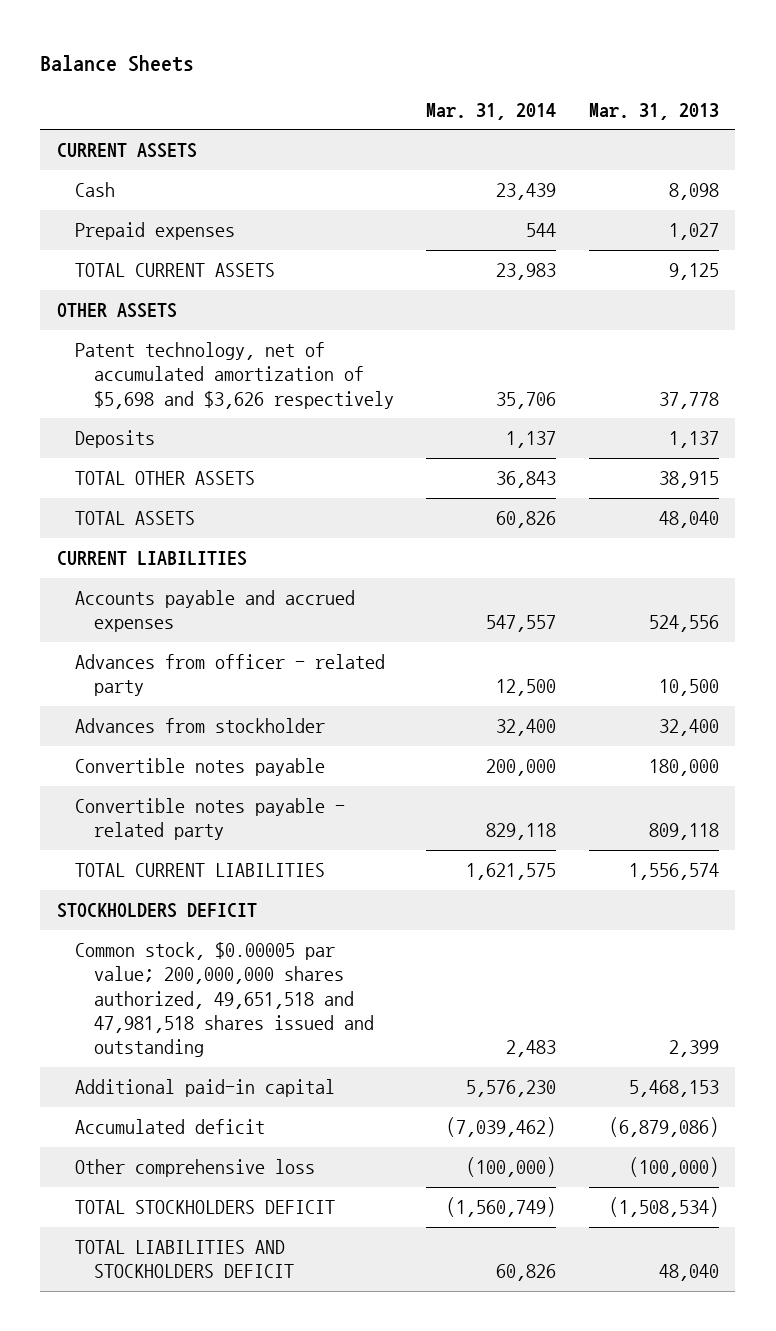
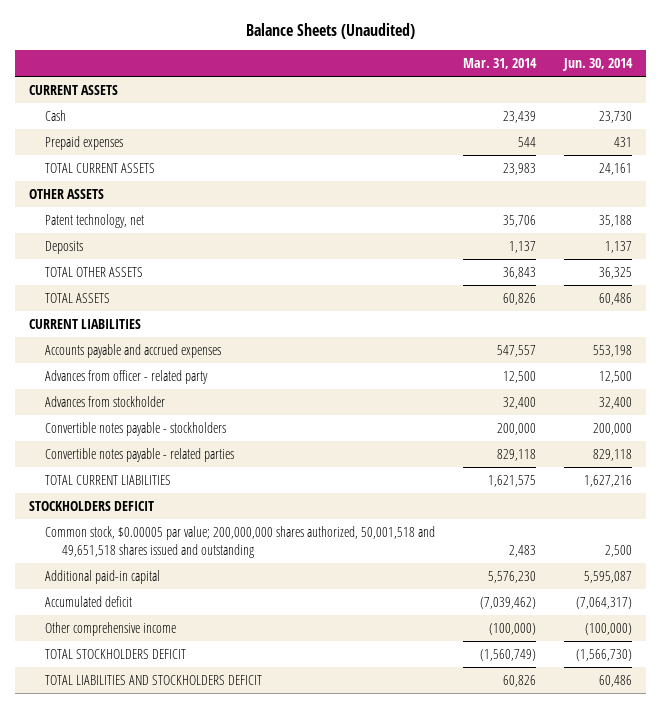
- Balance Sheets
+ Balance Sheets (Unaudited)
- | Mar. 31, 2014 | Mar. 31, 2013
+ | Mar. 31, 2014 | Jun. 30, 2014
- Patent technology, net of accumulated amortization of $5,698 and $3,626 respectively | 35,706 | 37,778
+ Patent technology, net | 35,706 | 35,188
- Convertible notes payable | 200,000 | 180,000
- Convertible notes payable - related party | 829,118 | 809,118
+ Convertible notes payable - stockholders | 200,000 | 200,000
+ Convertible notes payable - related parties | 829,118 | 829,118
- Common stock, $0.00005 par value; 200,000,000 shares authorized, 49,651,518 and 47,981,518 shares issued and outstanding | 2,483 | 2,399
+ Common stock, $0.00005 par value; 200,000,000 shares authorized, 50,001,518 and 49,651,518 shares issued and outstanding | 2,483 | 2,500
- Other comprehensive loss | (100,000) | (100,000)
+ Other comprehensive income | (100,000) | (100,000)

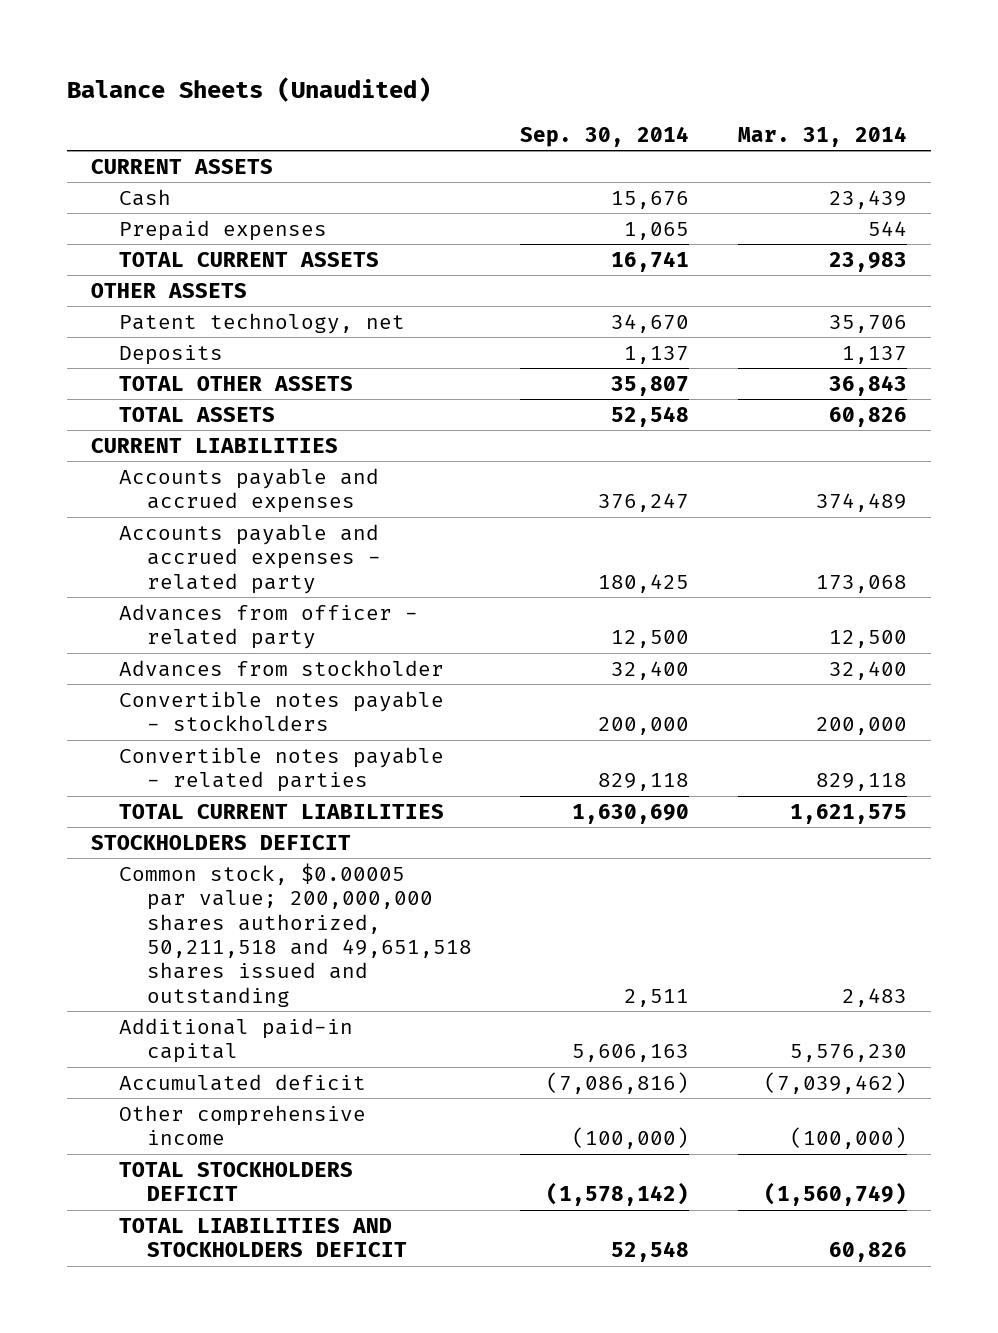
- | Mar. 31, 2014 | Jun. 30, 2014
+ | Sep. 30, 2014 | Mar. 31, 2014
- Accounts payable and accrued expenses | 547,557 | 553,198
+ Accounts payable and accrued expenses | 376,247 | 374,489
+ Accounts payable and accrued expenses - related party | 180,425 | 173,068
- Common stock, $0.00005 par value; 200,000,000 shares authorized, 50,001,518 and 49,651,518 shares issued and outstanding | 2,483 | 2,500
+ Common stock, $0.00005 par value; 200,000,000 shares authorized, 50,211,518 and 49,651,518 shares issued and outstanding | 2,511 | 2,483

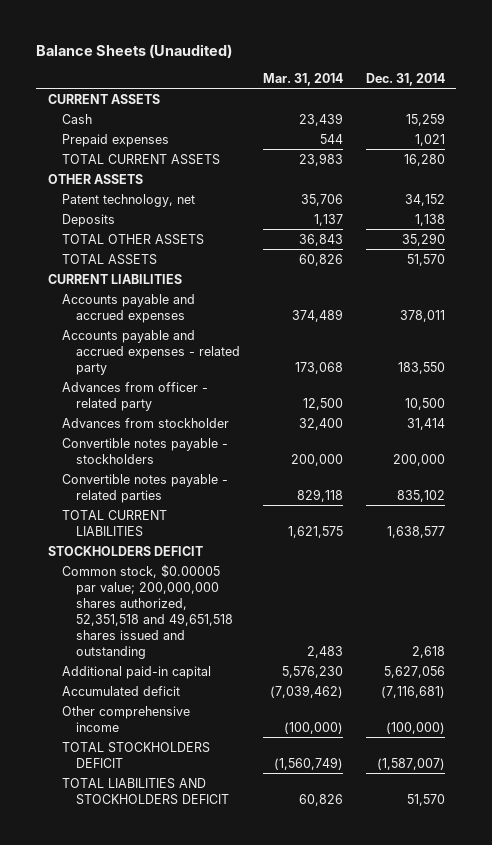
- | Sep. 30, 2014 | Mar. 31, 2014
+ | Mar. 31, 2014 | Dec. 31, 2014
- Common stock, $0.00005 par value; 200,000,000 shares authorized, 50,211,518 and 49,651,518 shares issued and outstanding | 2,511 | 2,483
+ Common stock, $0.00005 par value; 200,000,000 shares authorized, 52,351,518 and 49,651,518 shares issued and outstanding | 2,483 | 2,618

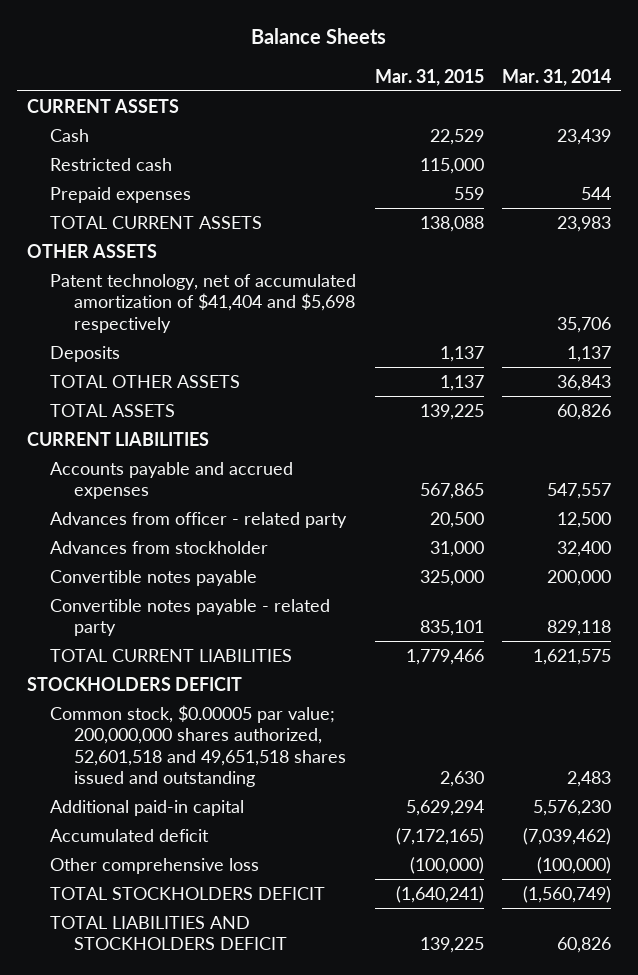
- Balance Sheets (Unaudited)
+ Balance Sheets
- | Mar. 31, 2014 | Dec. 31, 2014
+ | Mar. 31, 2015 | Mar. 31, 2014
+ Restricted cash | 115,000 |
- Patent technology, net | 35,706 | 34,152
+ Patent technology, net of accumulated amortization of $41,404 and $5,698 respectively | | 35,706
- Accounts payable and accrued expenses | 374,489 | 378,011
- Accounts payable and accrued expenses - related party | 173,068 | 183,550
+ Accounts payable and accrued expenses | 567,865 | 547,557
- Convertible notes payable - stockholders | 200,000 | 200,000
- Convertible notes payable - related parties | 829,118 | 835,102
+ Convertible notes payable | 325,000 | 200,000
+ Convertible notes payable - related party | 835,101 | 829,118
- Common stock, $0.00005 par value; 200,000,000 shares authorized, 52,351,518 and 49,651,518 shares issued and outstanding | 2,483 | 2,618
+ Common stock, $0.00005 par value; 200,000,000 shares authorized, 52,601,518 and 49,651,518 shares issued and outstanding | 2,630 | 2,483
- Other comprehensive income | (100,000) | (100,000)
+ Other comprehensive loss | (100,000) | (100,000)

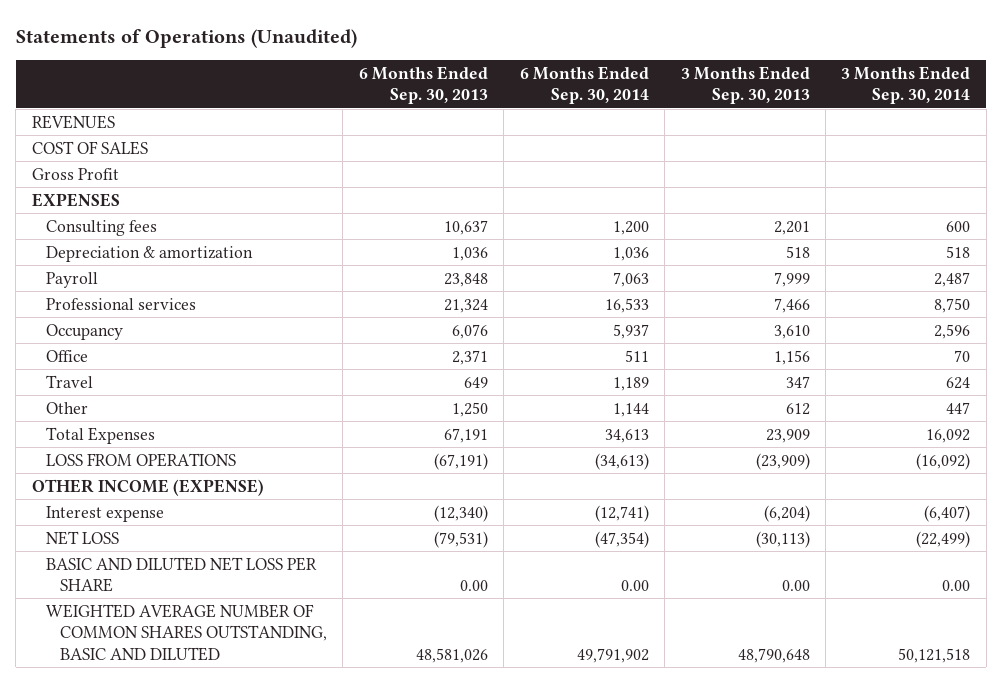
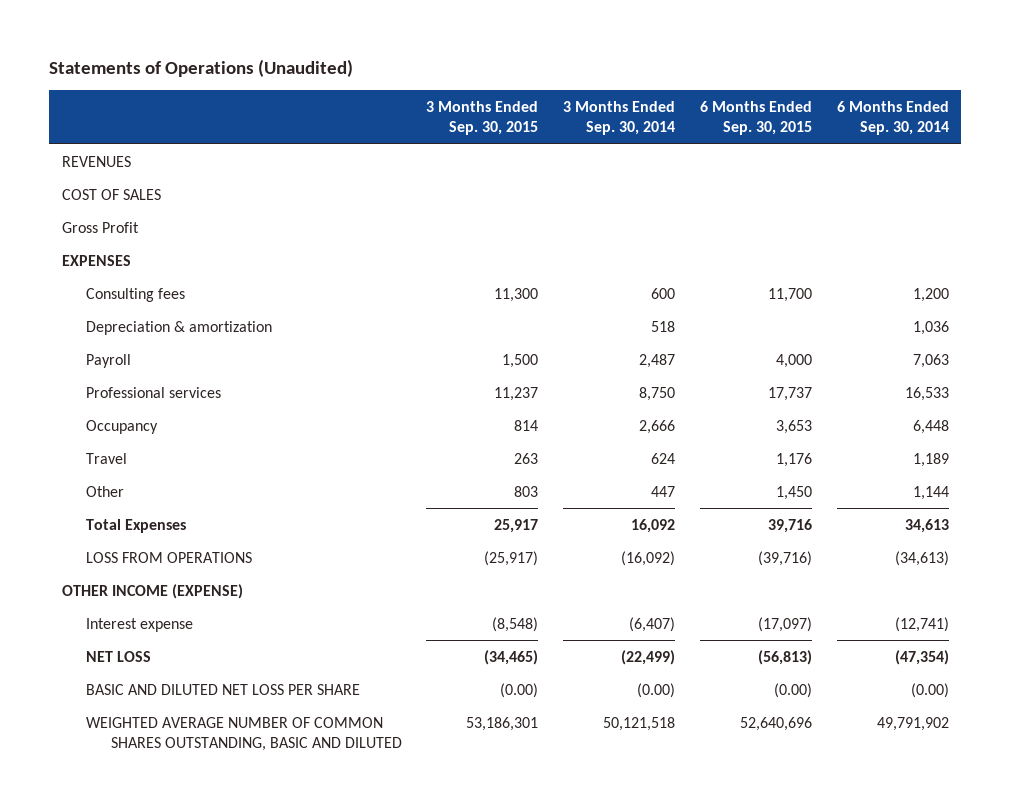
- | 6 Months Ended Sep. 30, 2013 | 6 Months Ended Sep. 30, 2014 | 3 Months Ended Sep. 30, 2013 | 3 Months Ended Sep. 30, 2014
+ | 3 Months Ended Sep. 30, 2015 | 3 Months Ended Sep. 30, 2014 | 6 Months Ended Sep. 30, 2015 | 6 Months Ended Sep. 30, 2014
- Occupancy | 6,076 | 5,937 | 3,610 | 2,596
- Office | 2,371 | 511 | 1,156 | 70
+ Occupancy | 814 | 2,666 | 3,653 | 6,448
- BASIC AND DILUTED NET LOSS PER SHARE | 0.00 | 0.00 | 0.00 | 0.00
+ BASIC AND DILUTED NET LOSS PER SHARE | (0.00) | (0.00) | (0.00) | (0.00)

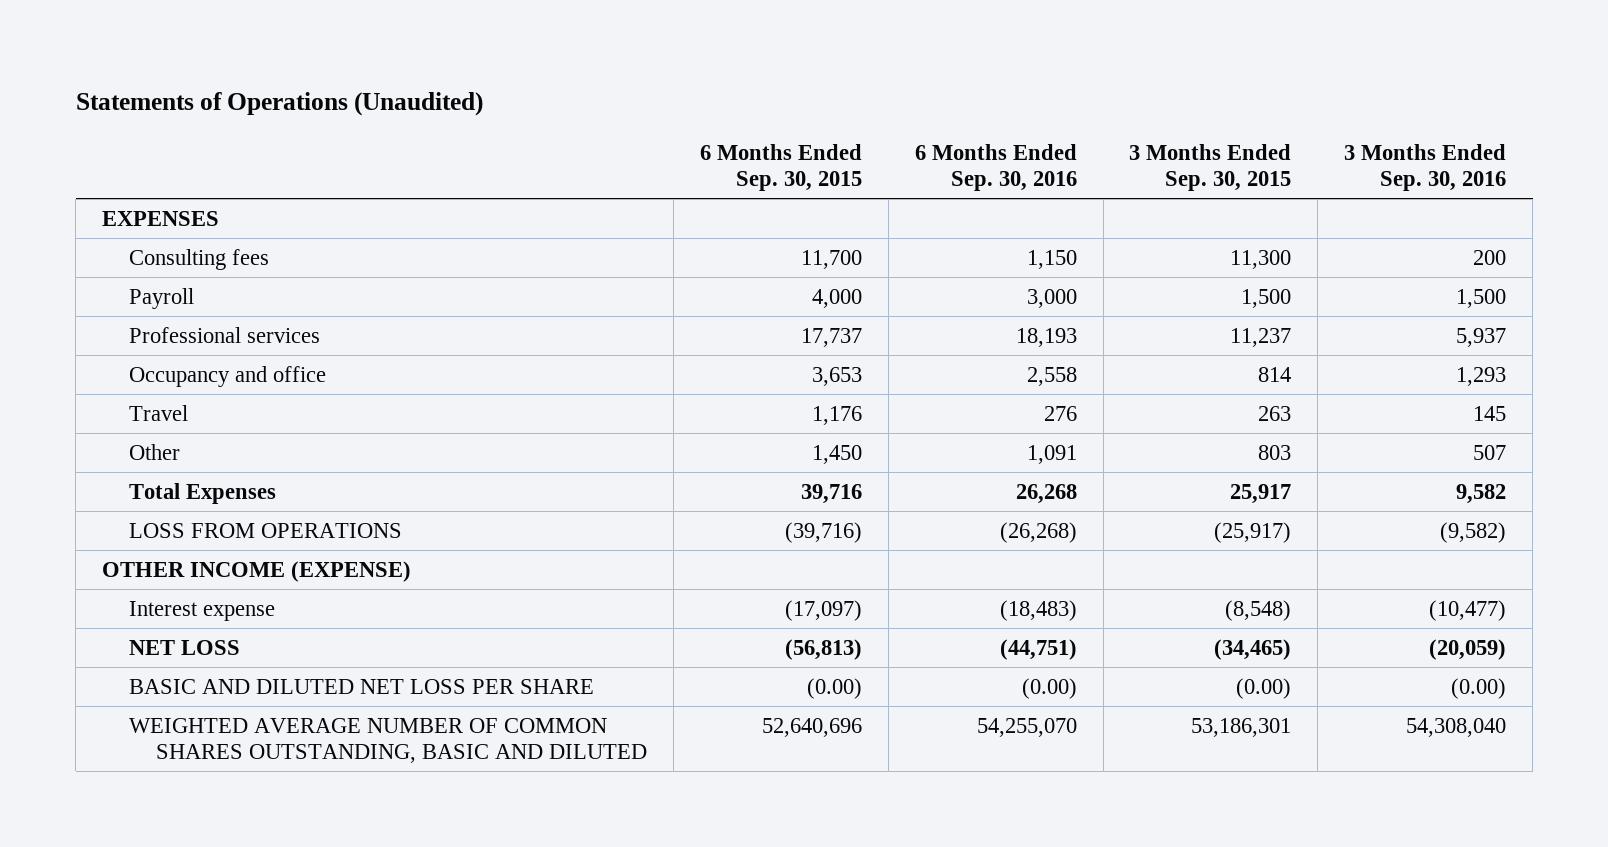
- | 3 Months Ended Sep. 30, 2015 | 3 Months Ended Sep. 30, 2014 | 6 Months Ended Sep. 30, 2015 | 6 Months Ended Sep. 30, 2014
+ | 6 Months Ended Sep. 30, 2015 | 6 Months Ended Sep. 30, 2016 | 3 Months Ended Sep. 30, 2015 | 3 Months Ended Sep. 30, 2016
- REVENUES
- COST OF SALES
- Gross Profit
- Depreciation & amortization | | 518 | | 1,036
- Occupancy | 814 | 2,666 | 3,653 | 6,448
+ Occupancy and office | 3,653 | 2,558 | 814 | 1,293

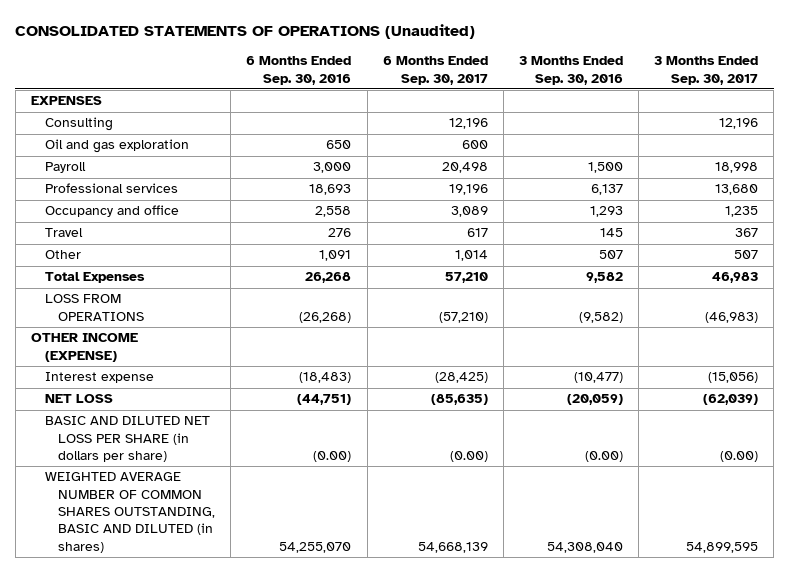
- Statements of Operations (Unaudited)
+ CONSOLIDATED STATEMENTS OF OPERATIONS (Unaudited)
- | 6 Months Ended Sep. 30, 2015 | 6 Months Ended Sep. 30, 2016 | 3 Months Ended Sep. 30, 2015 | 3 Months Ended Sep. 30, 2016
+ | 6 Months Ended Sep. 30, 2016 | 6 Months Ended Sep. 30, 2017 | 3 Months Ended Sep. 30, 2016 | 3 Months Ended Sep. 30, 2017
- Consulting fees | 11,700 | 1,150 | 11,300 | 200
+ Consulting | | 12,196 | | 12,196
+ Oil and gas exploration | 650 | 600 | |
- Professional services | 17,737 | 18,193 | 11,237 | 5,937
+ Professional services | 18,693 | 19,196 | 6,137 | 13,680
- BASIC AND DILUTED NET LOSS PER SHARE | (0.00) | (0.00) | (0.00) | (0.00)
- WEIGHTED AVERAGE NUMBER OF COMMON SHARES OUTSTANDING, BASIC AND DILUTED | 52,640,696 | 54,255,070 | 53,186,301 | 54,308,040
+ BASIC AND DILUTED NET LOSS PER SHARE (in dollars per share) | (0.00) | (0.00) | (0.00) | (0.00)
+ WEIGHTED AVERAGE NUMBER OF COMMON SHARES OUTSTANDING, BASIC AND DILUTED (in shares) | 54,255,070 | 54,668,139 | 54,308,040 | 54,899,595

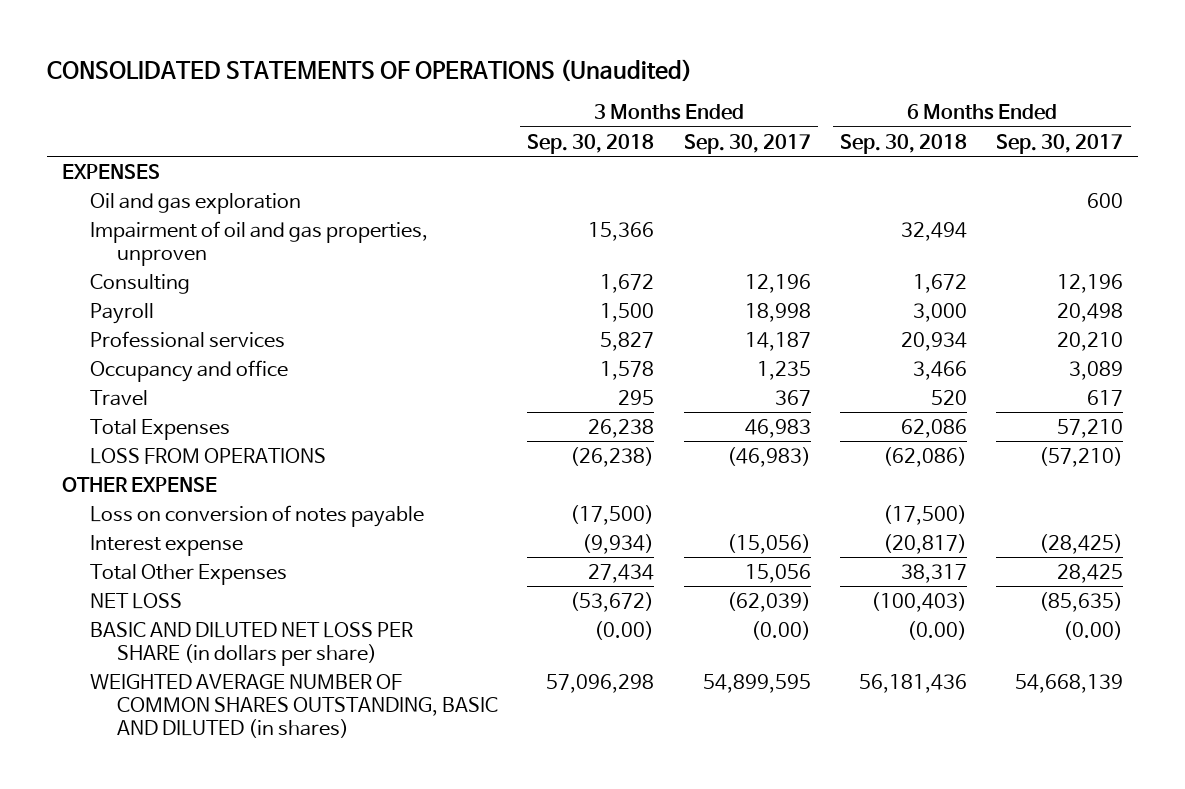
- | 6 Months Ended Sep. 30, 2016 | 6 Months Ended Sep. 30, 2017 | 3 Months Ended Sep. 30, 2016 | 3 Months Ended Sep. 30, 2017
+ | 3 Months Ended Sep. 30, 2018 | 3 Months Ended Sep. 30, 2017 | 6 Months Ended Sep. 30, 2018 | 6 Months Ended Sep. 30, 2017
+ Impairment of oil and gas properties, unproven | 15,366 | | 32,494 |
moved down: Consulting | 1,672 | 12,196 | 1,672 | 12,196
- Professional services | 18,693 | 19,196 | 6,137 | 13,680
+ Professional services | 5,827 | 14,187 | 20,934 | 20,210
- Other | 1,091 | 1,014 | 507 | 507
- OTHER INCOME (EXPENSE)
+ OTHER EXPENSE
+ Loss on conversion of notes payable | (17,500) | | (17,500) |
+ Total Other Expenses | 27,434 | 15,056 | 38,317 | 28,425

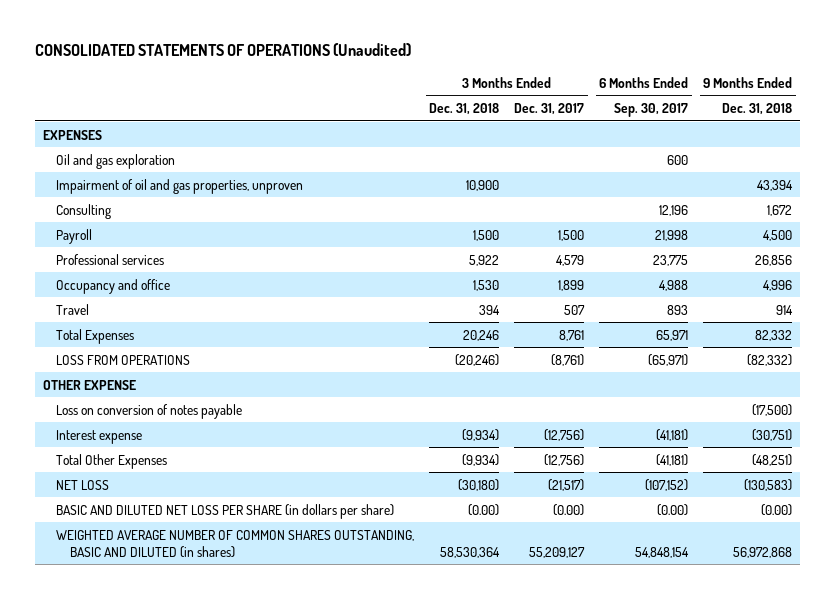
- | 3 Months Ended Sep. 30, 2018 | 3 Months Ended Sep. 30, 2017 | 6 Months Ended Sep. 30, 2018 | 6 Months Ended Sep. 30, 2017
+ | 3 Months Ended Dec. 31, 2018 | 3 Months Ended Dec. 31, 2017 | 6 Months Ended Sep. 30, 2017 | 9 Months Ended Dec. 31, 2018
- Payroll | 1,500 | 18,998 | 3,000 | 20,498
- Professional services | 5,827 | 14,187 | 20,934 | 20,210
- Occupancy and office | 1,578 | 1,235 | 3,466 | 3,089
- Travel | 295 | 367 | 520 | 617
- Total Expenses | 26,238 | 46,983 | 62,086 | 57,210
- LOSS FROM OPERATIONS | (26,238) | (46,983) | (62,086) | (57,210)
+ Payroll | 1,500 | 1,500 | 21,998 | 4,500
+ Professional services | 5,922 | 4,579 | 23,775 | 26,856
+ Occupancy and office | 1,530 | 1,899 | 4,988 | 4,996
+ Travel | 394 | 507 | 893 | 914
+ Total Expenses | 20,246 | 8,761 | 65,971 | 82,332
+ LOSS FROM OPERATIONS | (20,246) | (8,761) | (65,971) | (82,332)
- Interest expense | (9,934) | (15,056) | (20,817) | (28,425)
- Total Other Expenses | 27,434 | 15,056 | 38,317 | 28,425
- NET LOSS | (53,672) | (62,039) | (100,403) | (85,635)
+ Interest expense | (9,934) | (12,756) | (41,181) | (30,751)
+ Total Other Expenses | (9,934) | (12,756) | (41,181) | (48,251)
+ NET LOSS | (30,180) | (21,517) | (107,152) | (130,583)
- WEIGHTED AVERAGE NUMBER OF COMMON SHARES OUTSTANDING, BASIC AND DILUTED (in shares) | 57,096,298 | 54,899,595 | 56,181,436 | 54,668,139
+ WEIGHTED AVERAGE NUMBER OF COMMON SHARES OUTSTANDING, BASIC AND DILUTED (in shares) | 58,530,364 | 55,209,127 | 54,848,154 | 56,972,868

